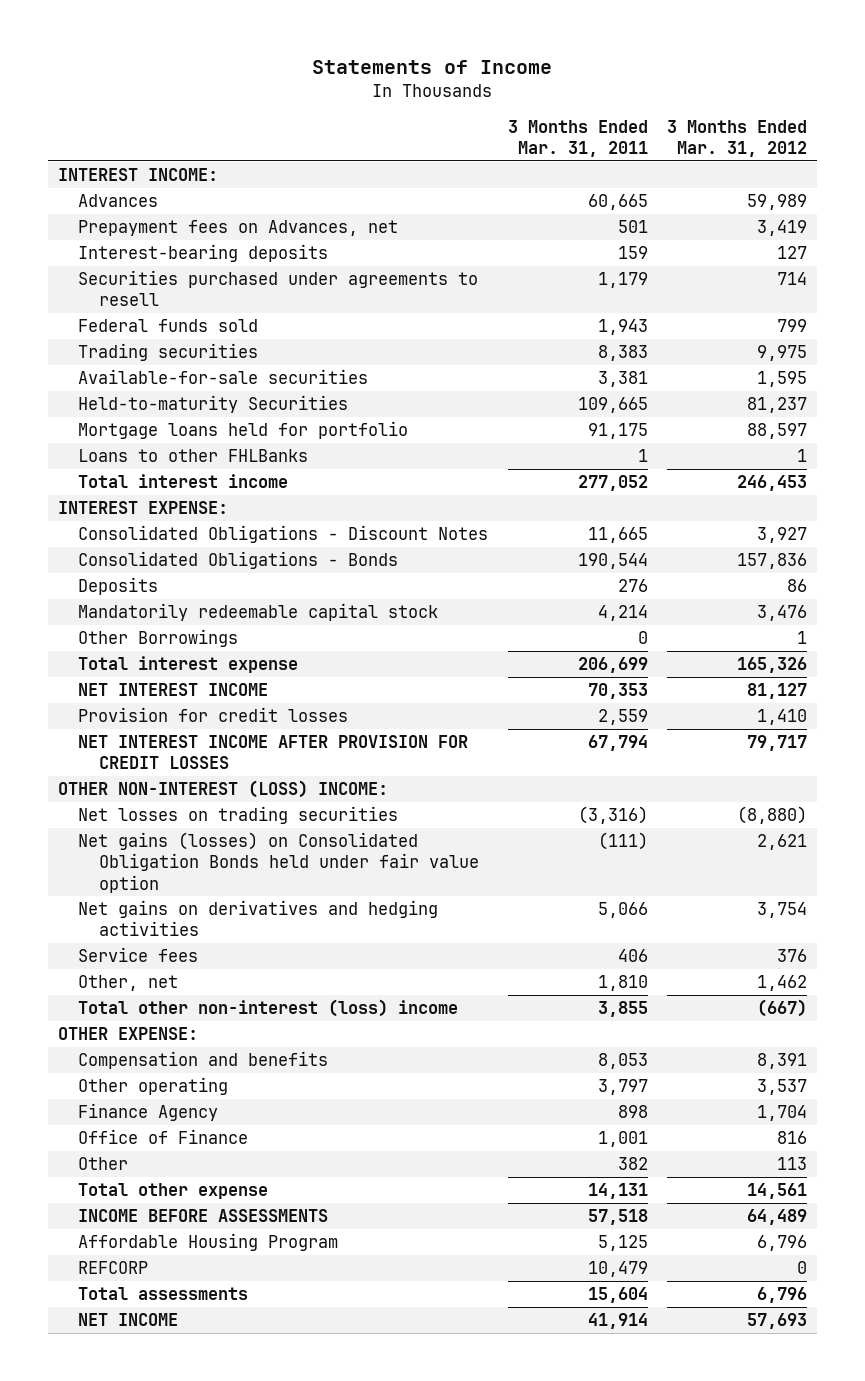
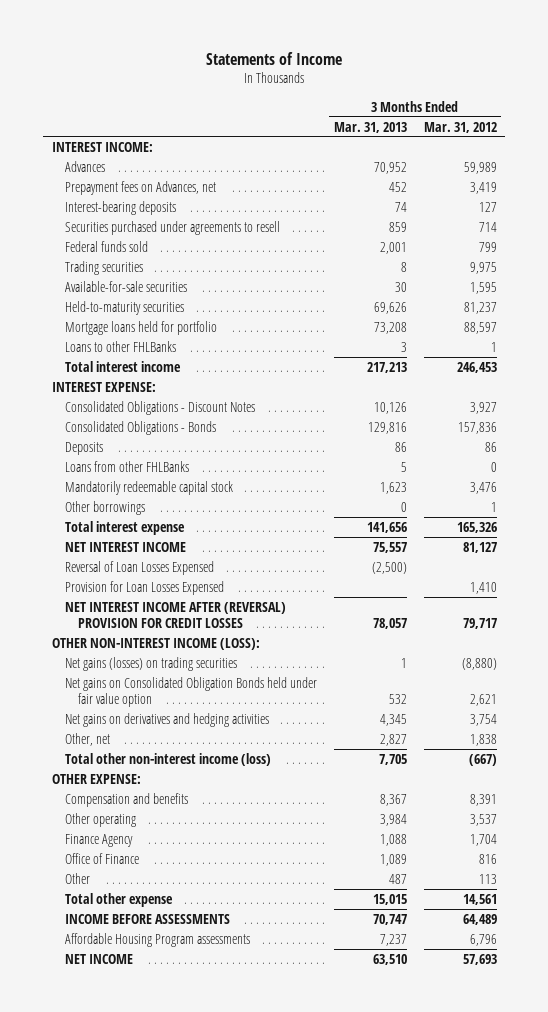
- | 3 Months Ended Mar. 31, 2011 | 3 Months Ended Mar. 31, 2012
+ | 3 Months Ended Mar. 31, 2013 | 3 Months Ended Mar. 31, 2012
- Held-to-maturity Securities | 109,665 | 81,237
+ Held-to-maturity securities | 69,626 | 81,237
+ Loans from other FHLBanks | 5 | 0
- Other Borrowings | 0 | 1
+ Other borrowings | 0 | 1
- Provision for credit losses | 2,559 | 1,410
- NET INTEREST INCOME AFTER PROVISION FOR CREDIT LOSSES | 67,794 | 79,717
- OTHER NON-INTEREST (LOSS) INCOME:
- Net losses on trading securities | (3,316) | (8,880)
- Net gains (losses) on Consolidated Obligation Bonds held under fair value option | (111) | 2,621
+ Reversal of Loan Losses Expensed | (2,500) |
+ Provision for Loan Losses Expensed | | 1,410
+ NET INTEREST INCOME AFTER (REVERSAL) PROVISION FOR CREDIT LOSSES | 78,057 | 79,717
+ OTHER NON-INTEREST INCOME (LOSS):
+ Net gains (losses) on trading securities | 1 | (8,880)
+ Net gains on Consolidated Obligation Bonds held under fair value option | 532 | 2,621
- Service fees | 406 | 376
- Other, net | 1,810 | 1,462
- Total other non-interest (loss) income | 3,855 | (667)
+ Other, net | 2,827 | 1,838
+ Total other non-interest income (loss) | 7,705 | (667)
- Affordable Housing Program | 5,125 | 6,796
- REFCORP | 10,479 | 0
- Total assessments | 15,604 | 6,796
+ Affordable Housing Program assessments | 7,237 | 6,796

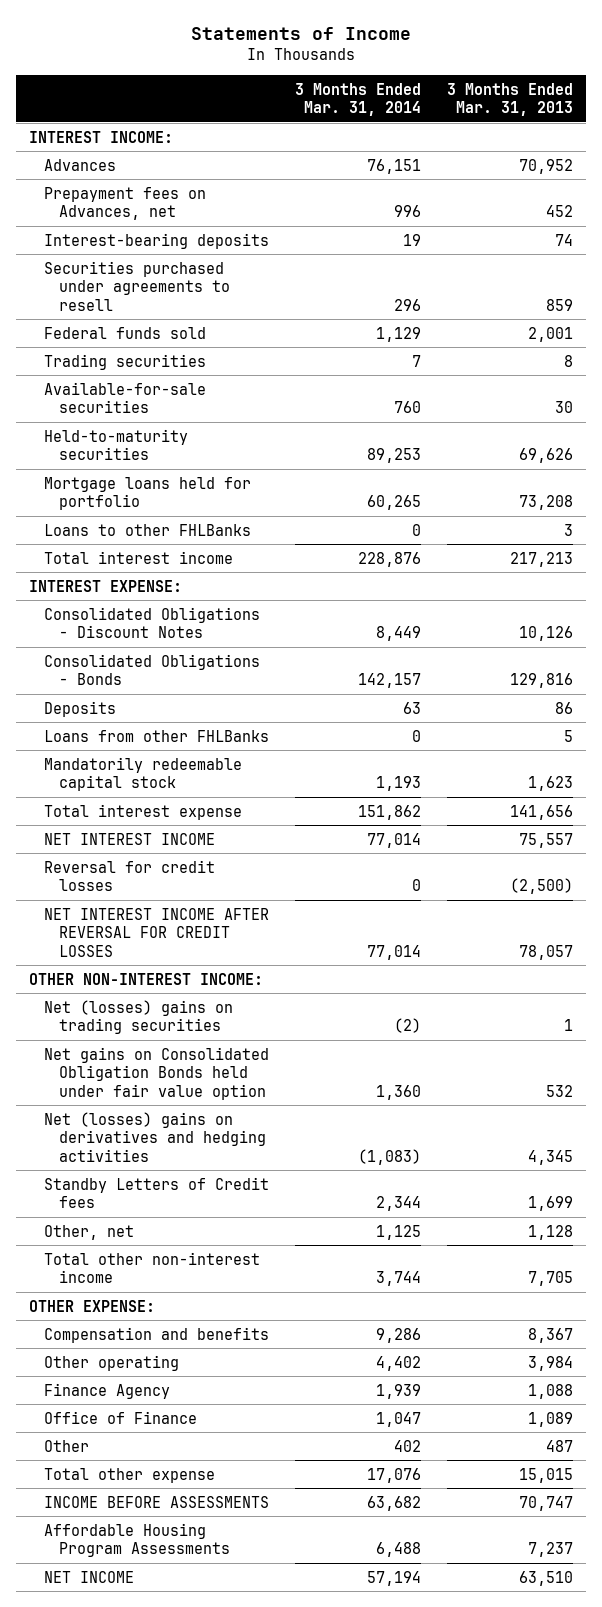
- | 3 Months Ended Mar. 31, 2013 | 3 Months Ended Mar. 31, 2012
+ | 3 Months Ended Mar. 31, 2014 | 3 Months Ended Mar. 31, 2013
- Other borrowings | 0 | 1
- Reversal of Loan Losses Expensed | (2,500) |
- Provision for Loan Losses Expensed | | 1,410
- NET INTEREST INCOME AFTER (REVERSAL) PROVISION FOR CREDIT LOSSES | 78,057 | 79,717
- OTHER NON-INTEREST INCOME (LOSS):
- Net gains (losses) on trading securities | 1 | (8,880)
+ Reversal for credit losses | 0 | (2,500)
+ NET INTEREST INCOME AFTER REVERSAL FOR CREDIT LOSSES | 77,014 | 78,057
+ OTHER NON-INTEREST INCOME:
+ Net (losses) gains on trading securities | (2) | 1
- Net gains on derivatives and hedging activities | 4,345 | 3,754
- Other, net | 2,827 | 1,838
- Total other non-interest income (loss) | 7,705 | (667)
+ Net (losses) gains on derivatives and hedging activities | (1,083) | 4,345
+ Standby Letters of Credit fees | 2,344 | 1,699
+ Other, net | 1,125 | 1,128
+ Total other non-interest income | 3,744 | 7,705
- Affordable Housing Program assessments | 7,237 | 6,796
+ Affordable Housing Program Assessments | 6,488 | 7,237

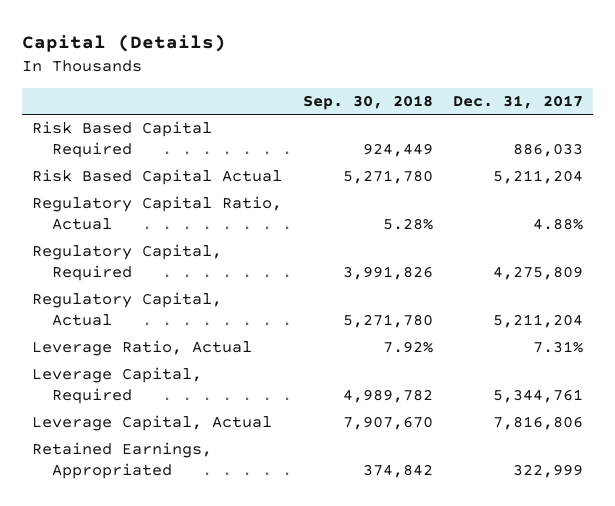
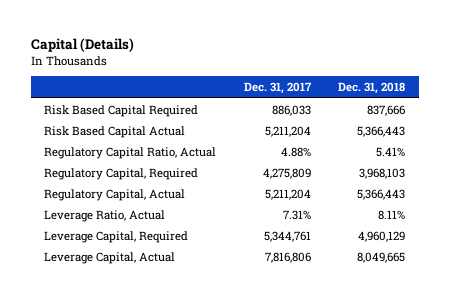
- | Sep. 30, 2018 | Dec. 31, 2017
+ | Dec. 31, 2017 | Dec. 31, 2018
- Retained Earnings, Appropriated | 374,842 | 322,999

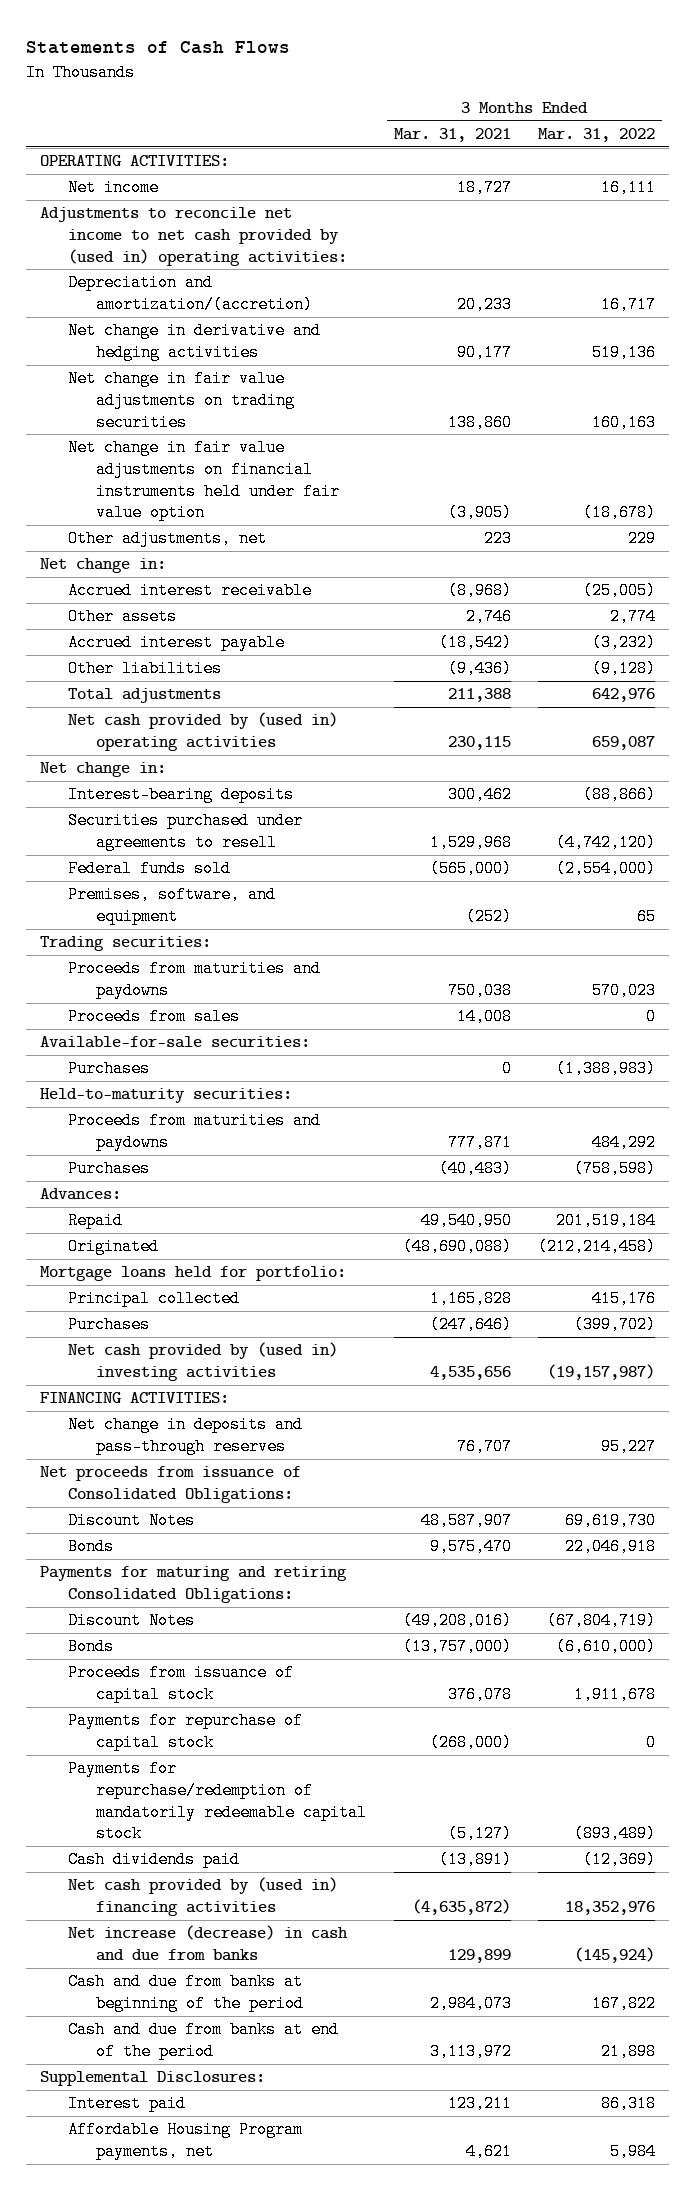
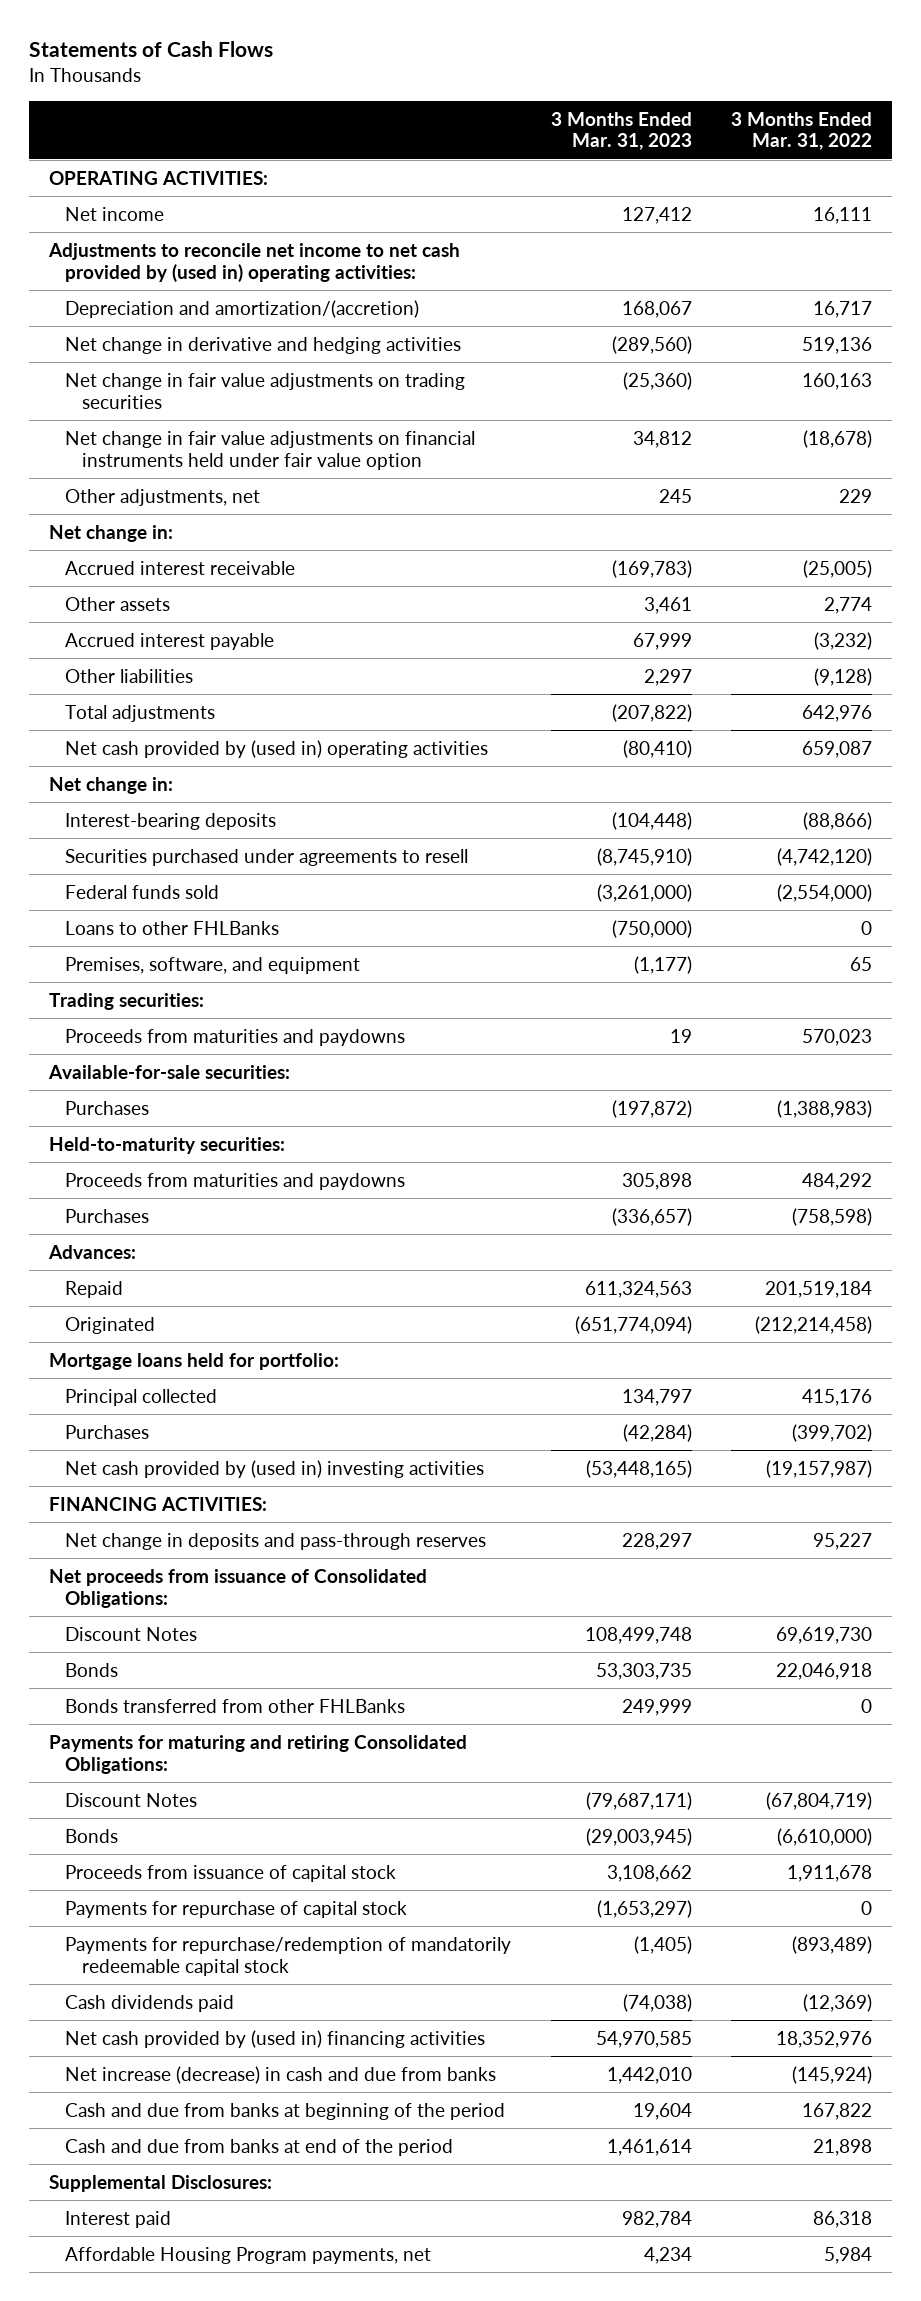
- | 3 Months Ended Mar. 31, 2021 | 3 Months Ended Mar. 31, 2022
+ | 3 Months Ended Mar. 31, 2023 | 3 Months Ended Mar. 31, 2022
+ Loans to other FHLBanks | (750,000) | 0
- Proceeds from sales | 14,008 | 0
+ Bonds transferred from other FHLBanks | 249,999 | 0

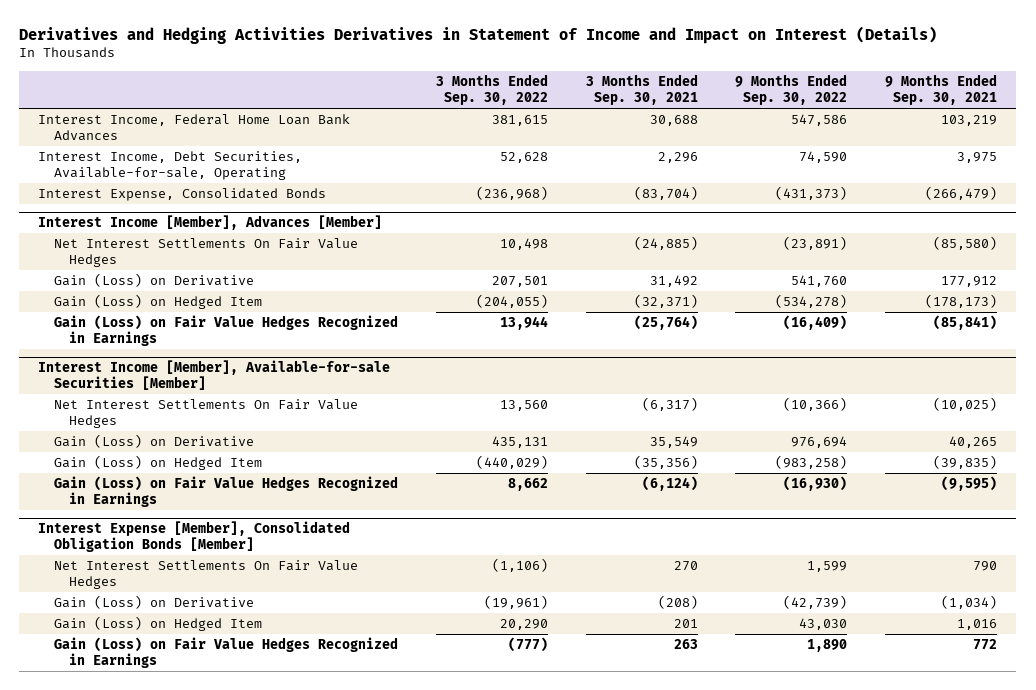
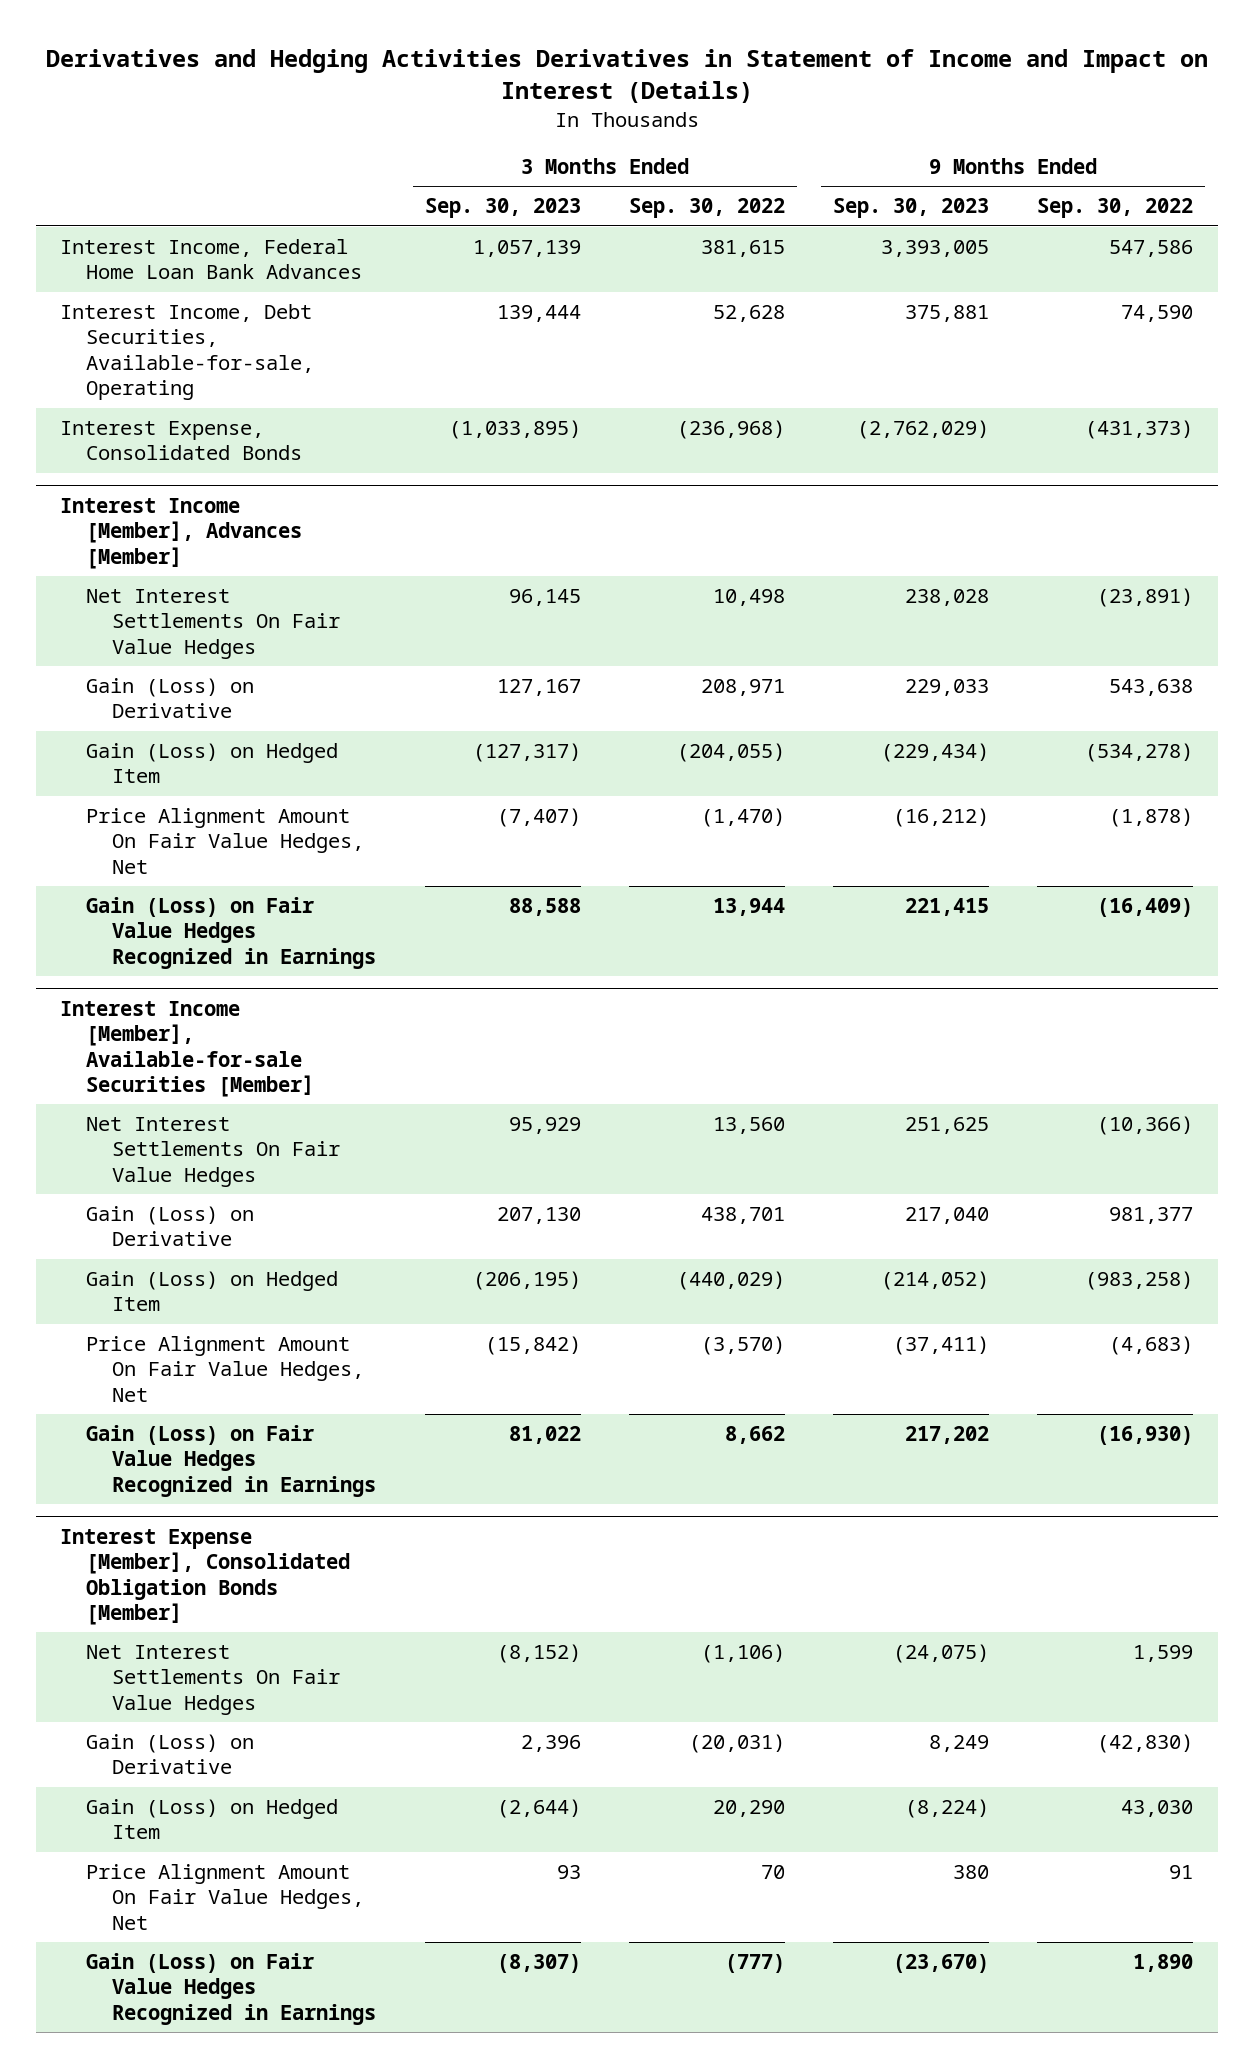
- | 3 Months Ended Sep. 30, 2022 | 3 Months Ended Sep. 30, 2021 | 9 Months Ended Sep. 30, 2022 | 9 Months Ended Sep. 30, 2021
+ | 3 Months Ended Sep. 30, 2023 | 3 Months Ended Sep. 30, 2022 | 9 Months Ended Sep. 30, 2023 | 9 Months Ended Sep. 30, 2022
@ Interest Income [Member], Advances [Member]
- Gain (Loss) on Derivative | 207,501 | 31,492 | 541,760 | 177,912
+ Gain (Loss) on Derivative | 127,167 | 208,971 | 229,033 | 543,638
+ Price Alignment Amount On Fair Value Hedges, Net | (7,407) | (1,470) | (16,212) | (1,878)
@ Interest Income [Member], Available-for-sale Securities [Member]
- Gain (Loss) on Derivative | 435,131 | 35,549 | 976,694 | 40,265
+ Gain (Loss) on Derivative | 207,130 | 438,701 | 217,040 | 981,377
+ Price Alignment Amount On Fair Value Hedges, Net | (15,842) | (3,570) | (37,411) | (4,683)
@ Interest Expense [Member], Consolidated Obligation Bonds [Member]
- Gain (Loss) on Derivative | (19,961) | (208) | (42,739) | (1,034)
+ Gain (Loss) on Derivative | 2,396 | (20,031) | 8,249 | (42,830)
+ Price Alignment Amount On Fair Value Hedges, Net | 93 | 70 | 380 | 91

